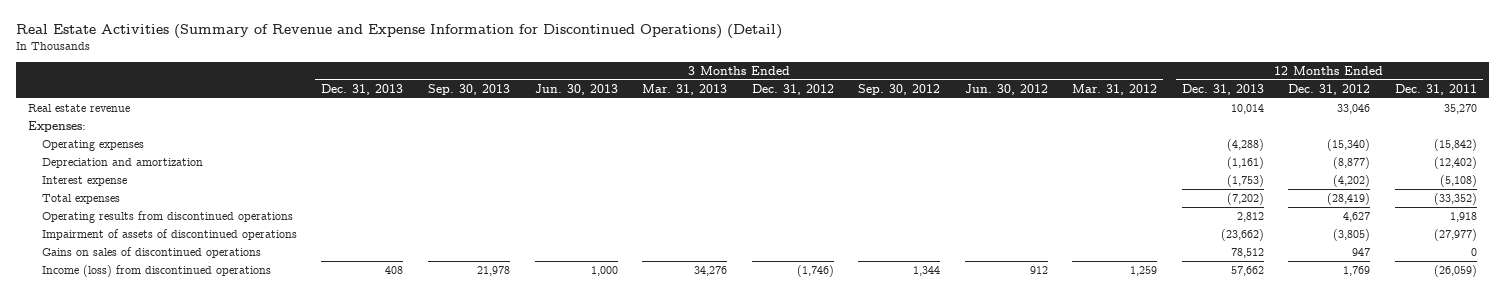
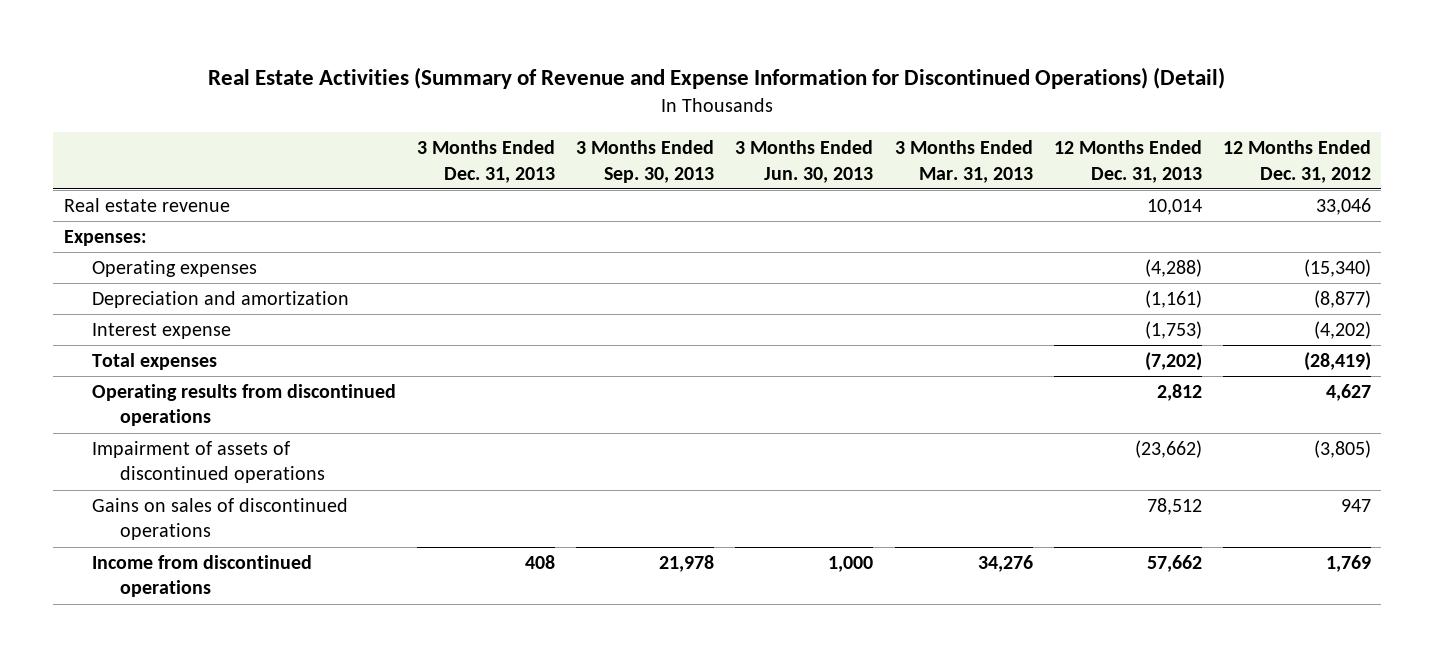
- | 3 Months Ended Dec. 31, 2013 | 3 Months Ended Sep. 30, 2013 | 3 Months Ended Jun. 30, 2013 | 3 Months Ended Mar. 31, 2013 | 3 Months Ended Dec. 31, 2012 | 3 Months Ended Sep. 30, 2012 | 3 Months Ended Jun. 30, 2012 | 3 Months Ended Mar. 31, 2012 | 12 Months Ended Dec. 31, 2013 | 12 Months Ended Dec. 31, 2012 | 12 Months Ended Dec. 31, 2011
+ | 3 Months Ended Dec. 31, 2013 | 3 Months Ended Sep. 30, 2013 | 3 Months Ended Jun. 30, 2013 | 3 Months Ended Mar. 31, 2013 | 12 Months Ended Dec. 31, 2013 | 12 Months Ended Dec. 31, 2012
- Income (loss) from discontinued operations | 408 | 21,978 | 1,000 | 34,276 | (1,746) | 1,344 | 912 | 1,259 | 57,662 | 1,769 | (26,059)
+ Income from discontinued operations | 408 | 21,978 | 1,000 | 34,276 | 57,662 | 1,769

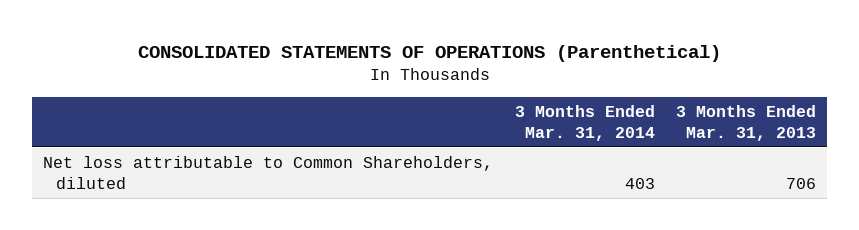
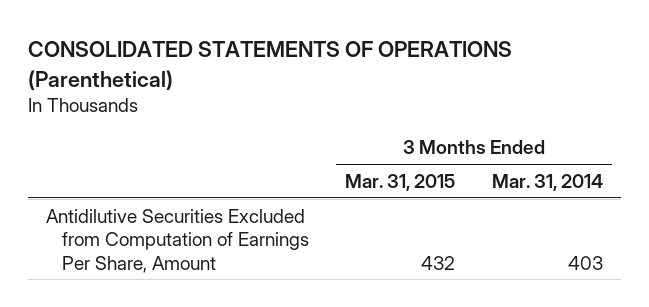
- | 3 Months Ended Mar. 31, 2014 | 3 Months Ended Mar. 31, 2013
+ | 3 Months Ended Mar. 31, 2015 | 3 Months Ended Mar. 31, 2014
- Net loss attributable to Common Shareholders, diluted | 403 | 706
+ Antidilutive Securities Excluded from Computation of Earnings Per Share, Amount | 432 | 403

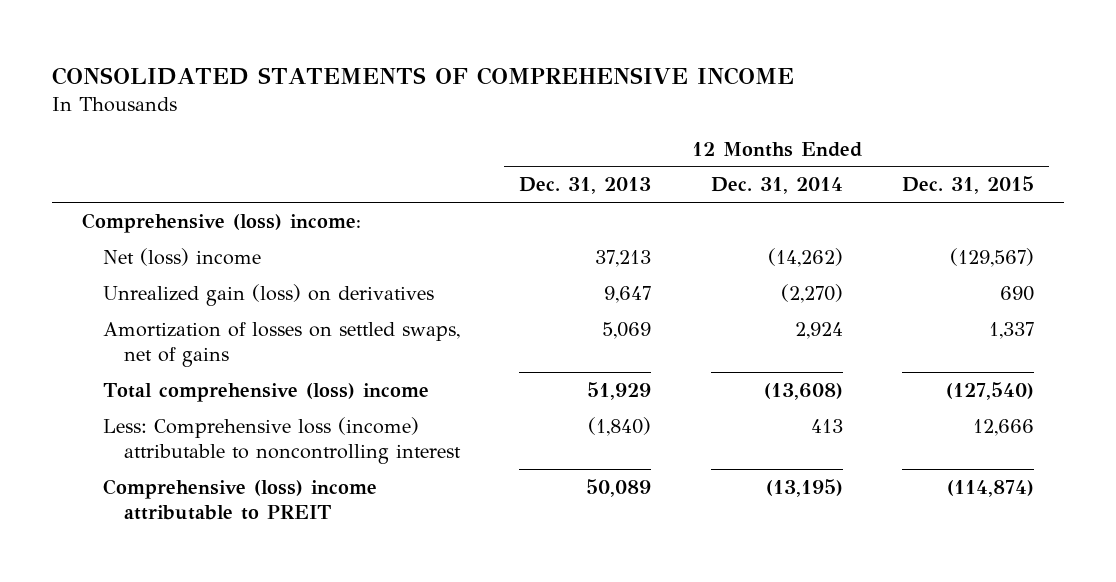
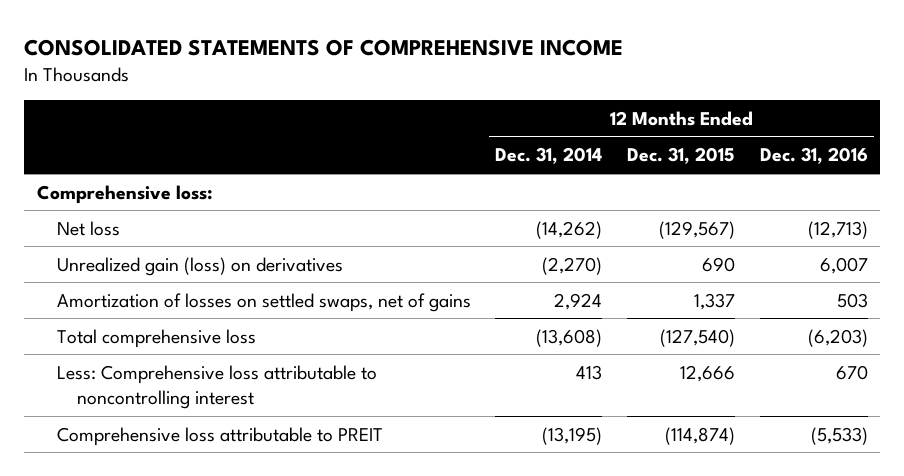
- | 12 Months Ended Dec. 31, 2013 | 12 Months Ended Dec. 31, 2014 | 12 Months Ended Dec. 31, 2015
+ | 12 Months Ended Dec. 31, 2014 | 12 Months Ended Dec. 31, 2015 | 12 Months Ended Dec. 31, 2016
- Comprehensive (loss) income:
- Net (loss) income | 37,213 | (14,262) | (129,567)
+ Comprehensive loss:
+ Net loss | (14,262) | (129,567) | (12,713)
- Total comprehensive (loss) income | 51,929 | (13,608) | (127,540)
- Less: Comprehensive loss (income) attributable to noncontrolling interest | (1,840) | 413 | 12,666
- Comprehensive (loss) income attributable to PREIT | 50,089 | (13,195) | (114,874)
+ Total comprehensive loss | (13,608) | (127,540) | (6,203)
+ Less: Comprehensive loss attributable to noncontrolling interest | 413 | 12,666 | 670
+ Comprehensive loss attributable to PREIT | (13,195) | (114,874) | (5,533)

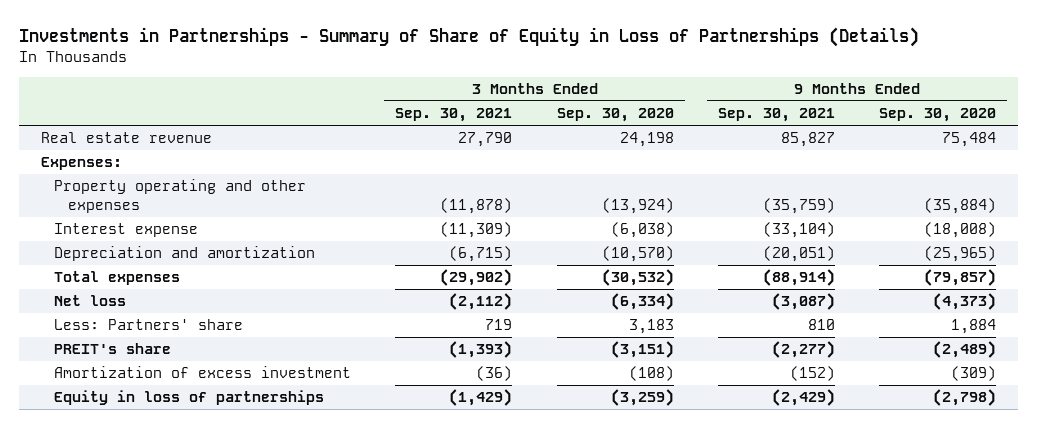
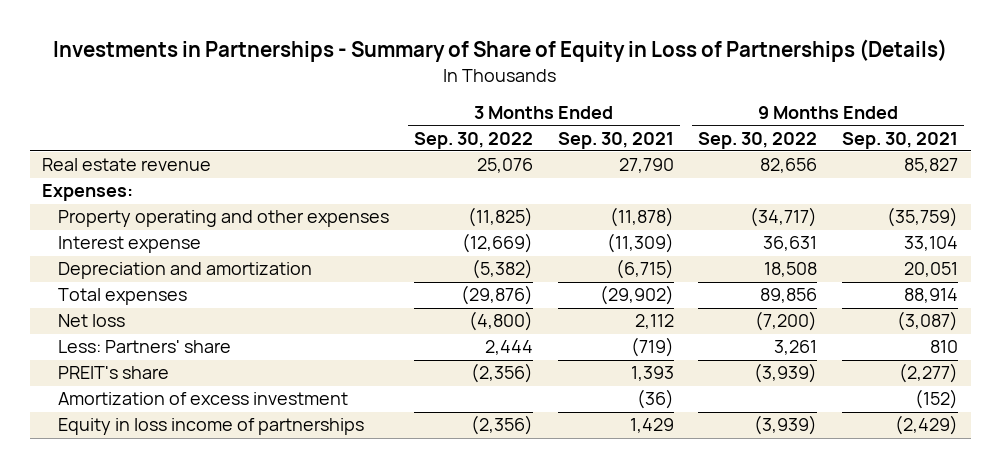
- | 3 Months Ended Sep. 30, 2021 | 3 Months Ended Sep. 30, 2020 | 9 Months Ended Sep. 30, 2021 | 9 Months Ended Sep. 30, 2020
+ | 3 Months Ended Sep. 30, 2022 | 3 Months Ended Sep. 30, 2021 | 9 Months Ended Sep. 30, 2022 | 9 Months Ended Sep. 30, 2021
- Interest expense | (11,309) | (6,038) | (33,104) | (18,008)
- Depreciation and amortization | (6,715) | (10,570) | (20,051) | (25,965)
- Total expenses | (29,902) | (30,532) | (88,914) | (79,857)
- Net loss | (2,112) | (6,334) | (3,087) | (4,373)
- Less: Partners' share | 719 | 3,183 | 810 | 1,884
- PREIT's share | (1,393) | (3,151) | (2,277) | (2,489)
+ Interest expense | (12,669) | (11,309) | 36,631 | 33,104
+ Depreciation and amortization | (5,382) | (6,715) | 18,508 | 20,051
+ Total expenses | (29,876) | (29,902) | 89,856 | 88,914
+ Net loss | (4,800) | 2,112 | (7,200) | (3,087)
+ Less: Partners' share | 2,444 | (719) | 3,261 | 810
+ PREIT's share | (2,356) | 1,393 | (3,939) | (2,277)
- Equity in loss of partnerships | (1,429) | (3,259) | (2,429) | (2,798)
+ Equity in loss income of partnerships | (2,356) | 1,429 | (3,939) | (2,429)

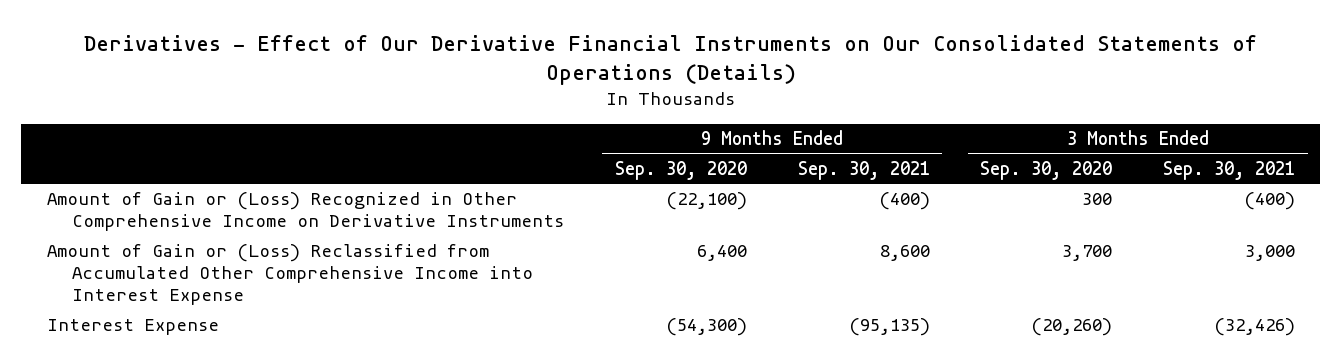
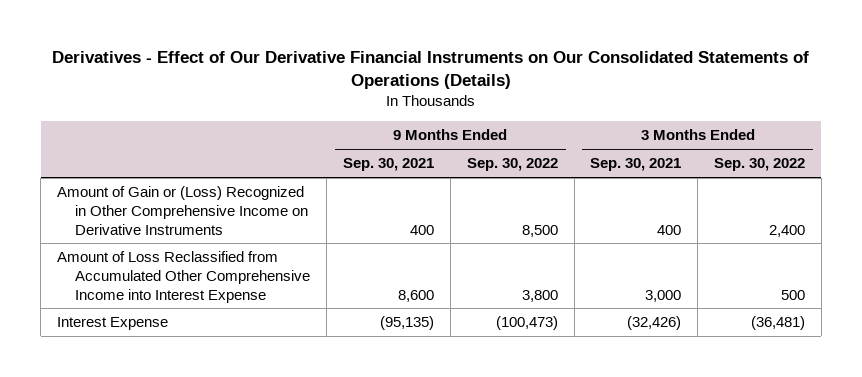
- | 9 Months Ended Sep. 30, 2020 | 9 Months Ended Sep. 30, 2021 | 3 Months Ended Sep. 30, 2020 | 3 Months Ended Sep. 30, 2021
+ | 9 Months Ended Sep. 30, 2021 | 9 Months Ended Sep. 30, 2022 | 3 Months Ended Sep. 30, 2021 | 3 Months Ended Sep. 30, 2022
- Amount of Gain or (Loss) Recognized in Other Comprehensive Income on Derivative Instruments | (22,100) | (400) | 300 | (400)
- Amount of Gain or (Loss) Reclassified from Accumulated Other Comprehensive Income into Interest Expense | 6,400 | 8,600 | 3,700 | 3,000
+ Amount of Gain or (Loss) Recognized in Other Comprehensive Income on Derivative Instruments | 400 | 8,500 | 400 | 2,400
+ Amount of Loss Reclassified from Accumulated Other Comprehensive Income into Interest Expense | 8,600 | 3,800 | 3,000 | 500

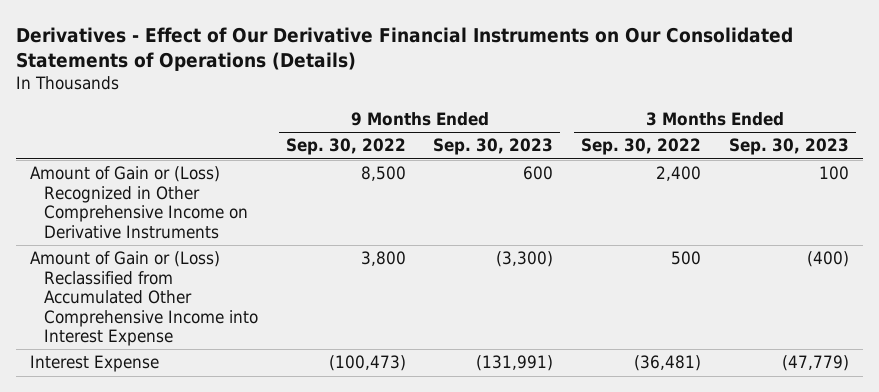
- | 9 Months Ended Sep. 30, 2021 | 9 Months Ended Sep. 30, 2022 | 3 Months Ended Sep. 30, 2021 | 3 Months Ended Sep. 30, 2022
+ | 9 Months Ended Sep. 30, 2022 | 9 Months Ended Sep. 30, 2023 | 3 Months Ended Sep. 30, 2022 | 3 Months Ended Sep. 30, 2023
- Amount of Loss Reclassified from Accumulated Other Comprehensive Income into Interest Expense | 8,600 | 3,800 | 3,000 | 500
+ Amount of Gain or (Loss) Reclassified from Accumulated Other Comprehensive Income into Interest Expense | 3,800 | (3,300) | 500 | (400)

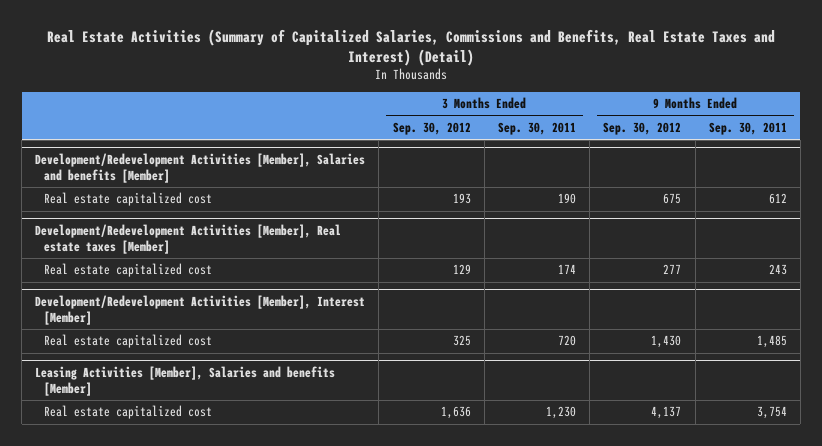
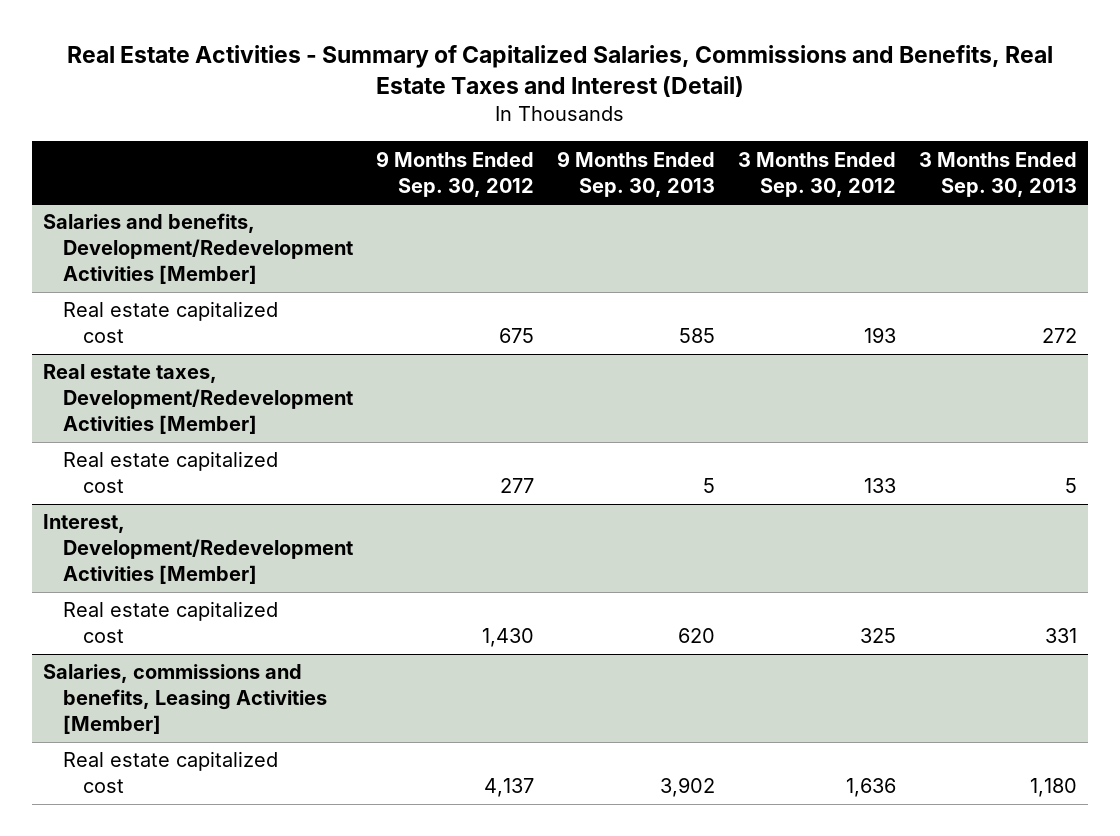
- Real Estate Activities (Summary of Capitalized Salaries, Commissions and Benefits, Real Estate Taxes and Interest) (Detail)
+ Real Estate Activities - Summary of Capitalized Salaries, Commissions and Benefits, Real Estate Taxes and Interest (Detail)
- | 3 Months Ended Sep. 30, 2012 | 3 Months Ended Sep. 30, 2011 | 9 Months Ended Sep. 30, 2012 | 9 Months Ended Sep. 30, 2011
+ | 9 Months Ended Sep. 30, 2012 | 9 Months Ended Sep. 30, 2013 | 3 Months Ended Sep. 30, 2012 | 3 Months Ended Sep. 30, 2013
- Development/Redevelopment Activities [Member], Salaries and benefits [Member]
+ Salaries and benefits, Development/Redevelopment Activities [Member]
- Development/Redevelopment Activities [Member], Real estate taxes [Member]
- Real estate capitalized cost | 129 | 174 | 277 | 243
- Development/Redevelopment Activities [Member], Interest [Member]
+ Real estate taxes, Development/Redevelopment Activities [Member]
+ Real estate capitalized cost | 277 | 5 | 133 | 5
+ Interest, Development/Redevelopment Activities [Member]
- Leasing Activities [Member], Salaries and benefits [Member]
+ Salaries, commissions and benefits, Leasing Activities [Member]

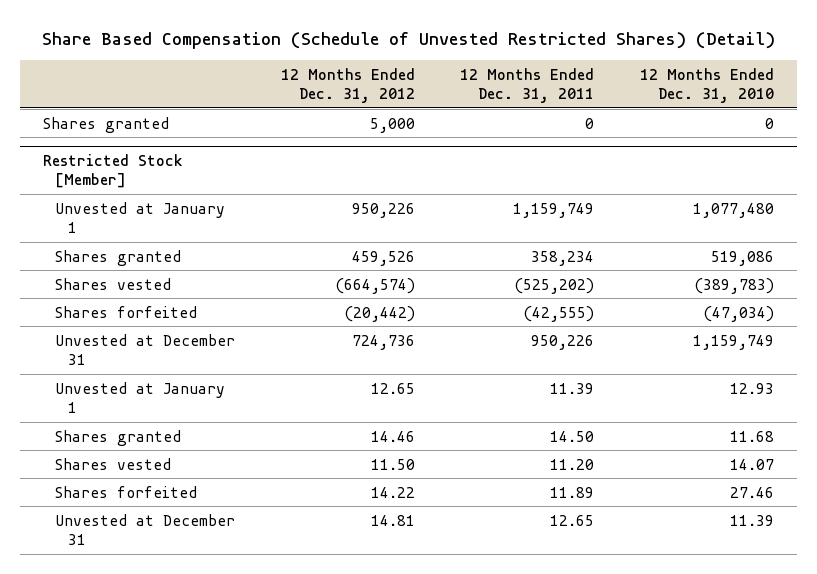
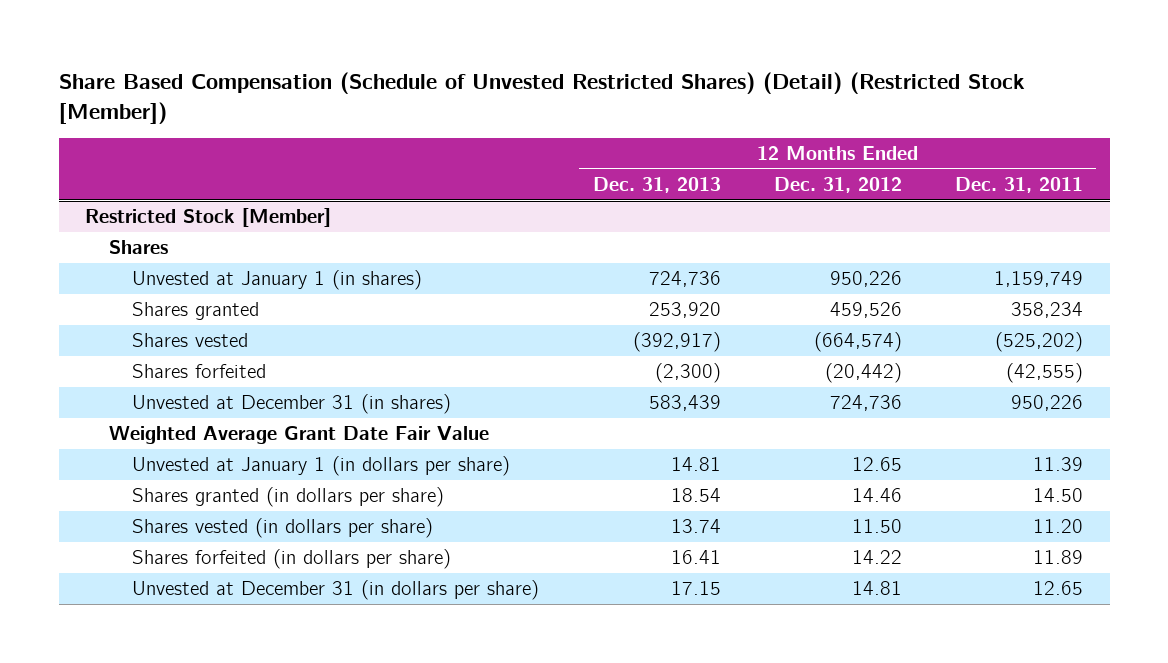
- Share Based Compensation (Schedule of Unvested Restricted Shares) (Detail)
+ Share Based Compensation (Schedule of Unvested Restricted Shares) (Detail) (Restricted Stock [Member])
- | 12 Months Ended Dec. 31, 2012 | 12 Months Ended Dec. 31, 2011 | 12 Months Ended Dec. 31, 2010
+ | 12 Months Ended Dec. 31, 2013 | 12 Months Ended Dec. 31, 2012 | 12 Months Ended Dec. 31, 2011
- Shares granted | 5,000 | 0 | 0
@ Restricted Stock [Member]
- Unvested at January 1 | 950,226 | 1,159,749 | 1,077,480
+ Shares
+ Unvested at January 1 (in shares) | 724,736 | 950,226 | 1,159,749
- Unvested at December 31 | 724,736 | 950,226 | 1,159,749
- Unvested at January 1 | 12.65 | 11.39 | 12.93
- Shares granted | 14.46 | 14.50 | 11.68
- Shares vested | 11.50 | 11.20 | 14.07
- Shares forfeited | 14.22 | 11.89 | 27.46
- Unvested at December 31 | 14.81 | 12.65 | 11.39
+ Unvested at December 31 (in shares) | 583,439 | 724,736 | 950,226
+ Weighted Average Grant Date Fair Value
+ Unvested at January 1 (in dollars per share) | 14.81 | 12.65 | 11.39
+ Shares granted (in dollars per share) | 18.54 | 14.46 | 14.50
+ Shares vested (in dollars per share) | 13.74 | 11.50 | 11.20
+ Shares forfeited (in dollars per share) | 16.41 | 14.22 | 11.89
+ Unvested at December 31 (in dollars per share) | 17.15 | 14.81 | 12.65

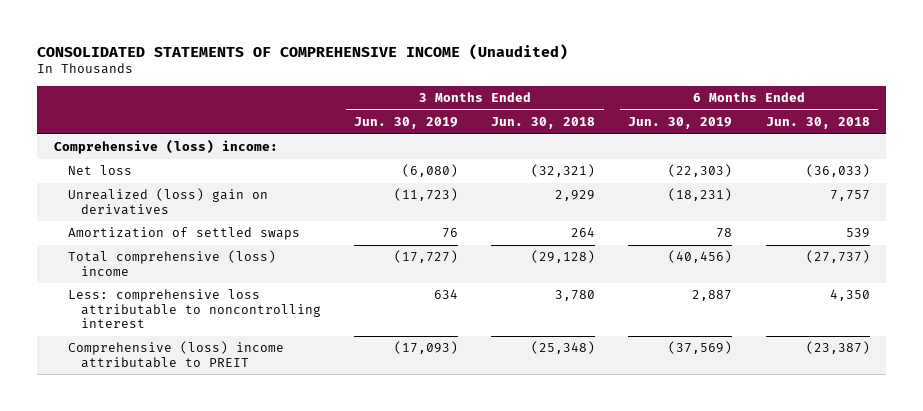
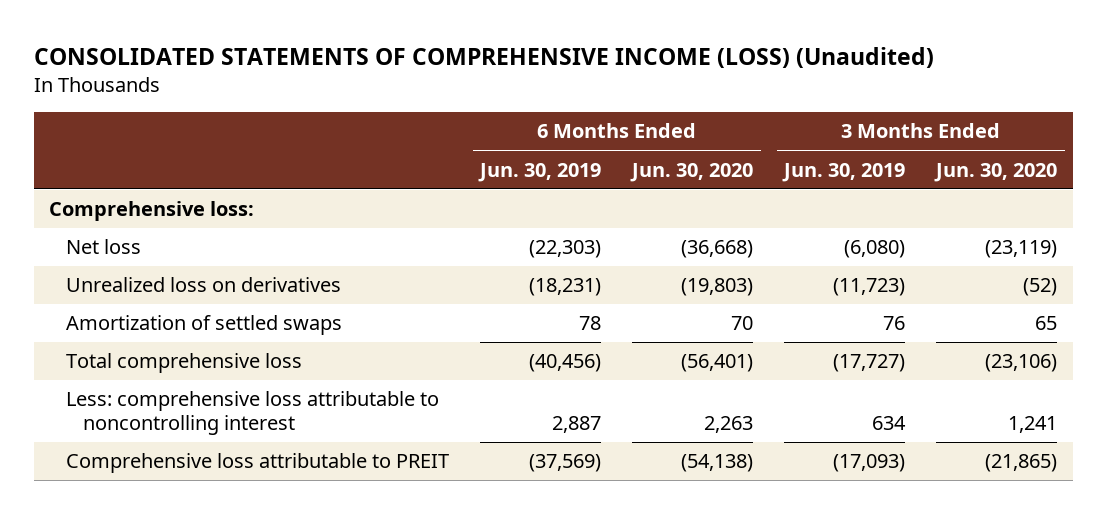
- CONSOLIDATED STATEMENTS OF COMPREHENSIVE INCOME (Unaudited)
+ CONSOLIDATED STATEMENTS OF COMPREHENSIVE INCOME (LOSS) (Unaudited)
- | 3 Months Ended Jun. 30, 2019 | 3 Months Ended Jun. 30, 2018 | 6 Months Ended Jun. 30, 2019 | 6 Months Ended Jun. 30, 2018
+ | 6 Months Ended Jun. 30, 2019 | 6 Months Ended Jun. 30, 2020 | 3 Months Ended Jun. 30, 2019 | 3 Months Ended Jun. 30, 2020
- Comprehensive (loss) income:
+ Comprehensive loss:
- Unrealized (loss) gain on derivatives | (11,723) | 2,929 | (18,231) | 7,757
+ Unrealized loss on derivatives | (18,231) | (19,803) | (11,723) | (52)
- Total comprehensive (loss) income | (17,727) | (29,128) | (40,456) | (27,737)
+ Total comprehensive loss | (40,456) | (56,401) | (17,727) | (23,106)
- Comprehensive (loss) income attributable to PREIT | (17,093) | (25,348) | (37,569) | (23,387)
+ Comprehensive loss attributable to PREIT | (37,569) | (54,138) | (17,093) | (21,865)

